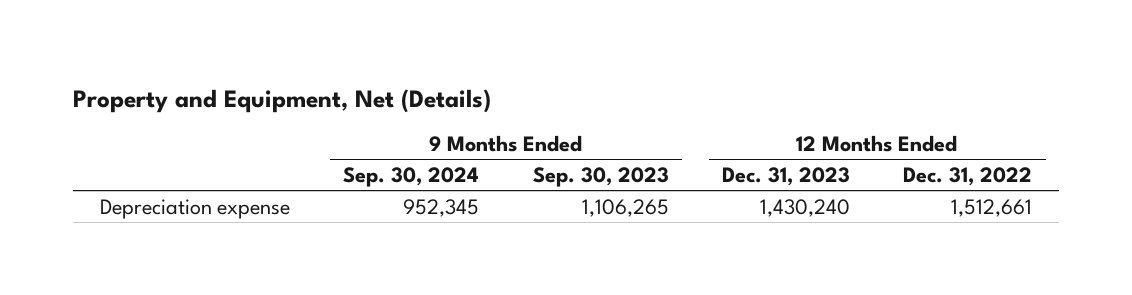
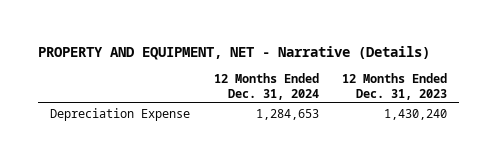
- Property and Equipment, Net (Details)
+ PROPERTY AND EQUIPMENT, NET - Narrative (Details)
- | 9 Months Ended Sep. 30, 2024 | 9 Months Ended Sep. 30, 2023 | 12 Months Ended Dec. 31, 2023 | 12 Months Ended Dec. 31, 2022
+ | 12 Months Ended Dec. 31, 2024 | 12 Months Ended Dec. 31, 2023
- Depreciation expense | 952,345 | 1,106,265 | 1,430,240 | 1,512,661
+ Depreciation Expense | 1,284,653 | 1,430,240

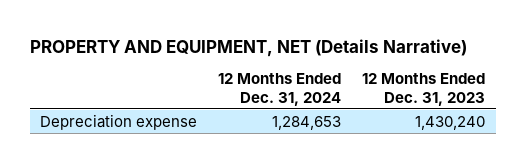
- PROPERTY AND EQUIPMENT, NET - Narrative (Details)
+ PROPERTY AND EQUIPMENT, NET (Details Narrative)
- Depreciation Expense | 1,284,653 | 1,430,240
+ Depreciation expense | 1,284,653 | 1,430,240

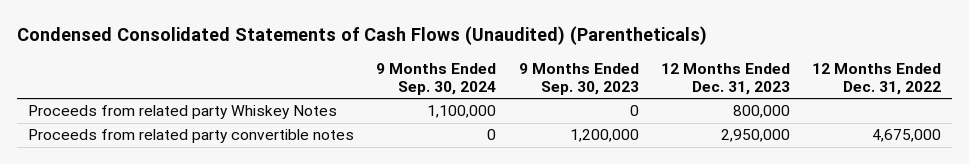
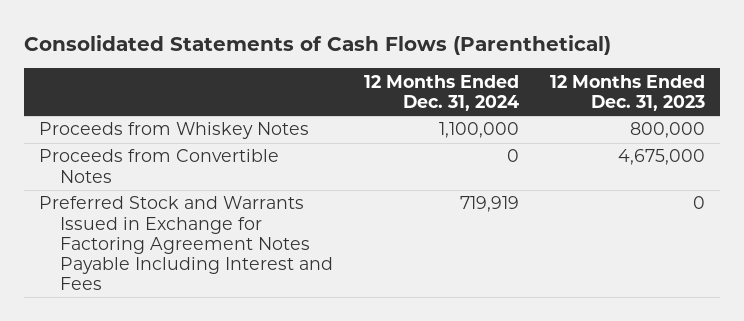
- Condensed Consolidated Statements of Cash Flows (Unaudited) (Parentheticals)
+ Consolidated Statements of Cash Flows (Parenthetical)
- | 9 Months Ended Sep. 30, 2024 | 9 Months Ended Sep. 30, 2023 | 12 Months Ended Dec. 31, 2023 | 12 Months Ended Dec. 31, 2022
+ | 12 Months Ended Dec. 31, 2024 | 12 Months Ended Dec. 31, 2023
- Proceeds from related party Whiskey Notes | 1,100,000 | 0 | 800,000 |
- Proceeds from related party convertible notes | 0 | 1,200,000 | 2,950,000 | 4,675,000
+ Proceeds from Whiskey Notes | 1,100,000 | 800,000
+ Proceeds from Convertible Notes | 0 | 4,675,000
+ Preferred Stock and Warrants Issued in Exchange for Factoring Agreement Notes Payable Including Interest and Fees | 719,919 | 0

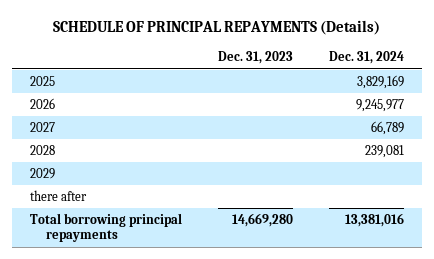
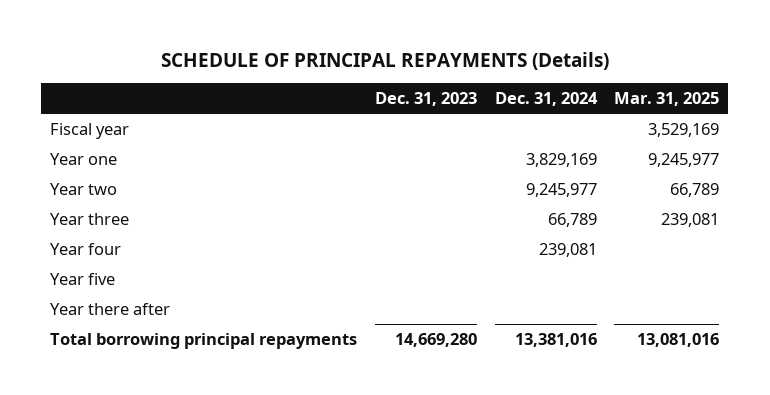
- | Dec. 31, 2023 | Dec. 31, 2024
+ | Dec. 31, 2023 | Dec. 31, 2024 | Mar. 31, 2025
- 2025 | | 3,829,169
- 2026 | | 9,245,977
- 2027 | | 66,789
- 2028 | | 239,081
- 2029
- there after
+ Fiscal year | | | 3,529,169
+ Year one | | 3,829,169 | 9,245,977
+ Year two | | 9,245,977 | 66,789
+ Year three | | 66,789 | 239,081
+ Year four | | 239,081 |
+ Year five
+ Year there after

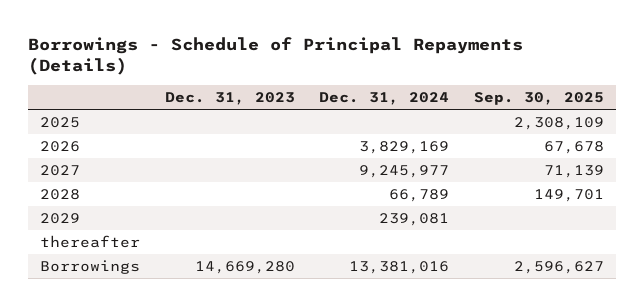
- SCHEDULE OF PRINCIPAL REPAYMENTS (Details)
+ Borrowings - Schedule of Principal Repayments (Details)
- | Dec. 31, 2023 | Dec. 31, 2024 | Mar. 31, 2025
+ | Dec. 31, 2023 | Dec. 31, 2024 | Sep. 30, 2025
- Fiscal year | | | 3,529,169
- Year one | | 3,829,169 | 9,245,977
- Year two | | 9,245,977 | 66,789
- Year three | | 66,789 | 239,081
- Year four | | 239,081 |
- Year five
- Year there after
- Total borrowing principal repayments | 14,669,280 | 13,381,016 | 13,081,016
+ 2025 | | | 2,308,109
+ 2026 | | 3,829,169 | 67,678
+ 2027 | | 9,245,977 | 71,139
+ 2028 | | 66,789 | 149,701
+ 2029 | | 239,081 |
+ thereafter
+ Borrowings | 14,669,280 | 13,381,016 | 2,596,627

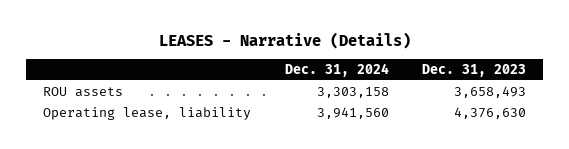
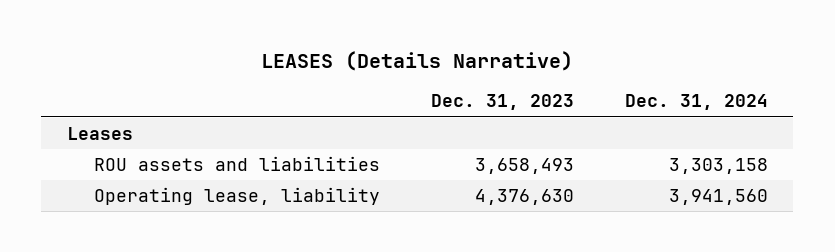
- LEASES - Narrative (Details)
+ LEASES (Details Narrative)
- | Dec. 31, 2024 | Dec. 31, 2023
+ | Dec. 31, 2023 | Dec. 31, 2024
- ROU assets | 3,303,158 | 3,658,493
+ Leases
+ ROU assets and liabilities | 3,658,493 | 3,303,158

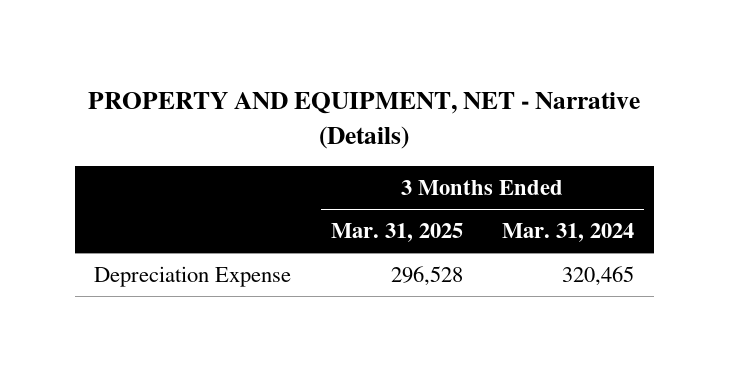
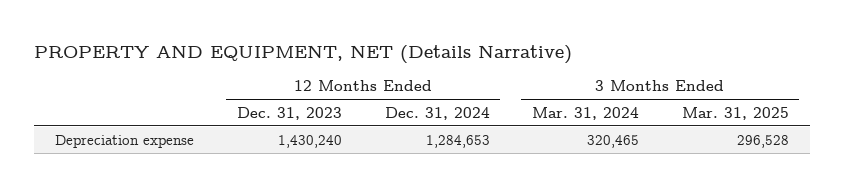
- PROPERTY AND EQUIPMENT, NET - Narrative (Details)
+ PROPERTY AND EQUIPMENT, NET (Details Narrative)
- | 3 Months Ended Mar. 31, 2025 | 3 Months Ended Mar. 31, 2024
+ | 12 Months Ended Dec. 31, 2023 | 12 Months Ended Dec. 31, 2024 | 3 Months Ended Mar. 31, 2024 | 3 Months Ended Mar. 31, 2025
- Depreciation Expense | 296,528 | 320,465
+ Depreciation expense | 1,430,240 | 1,284,653 | 320,465 | 296,528

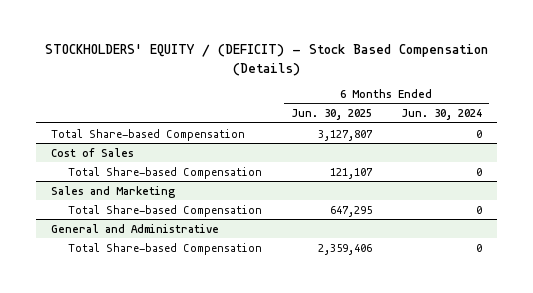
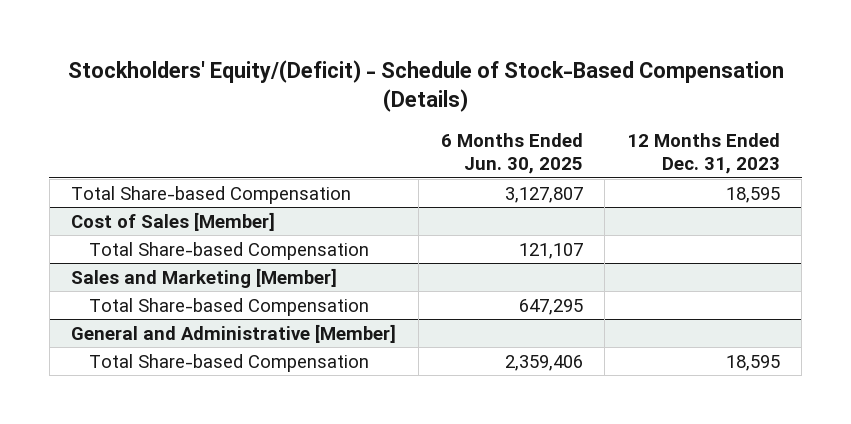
- STOCKHOLDERS' EQUITY / (DEFICIT) - Stock Based Compensation (Details)
+ Stockholders' Equity/(Deficit) - Schedule of Stock-Based Compensation (Details)
- | 6 Months Ended Jun. 30, 2025 | 6 Months Ended Jun. 30, 2024
+ | 6 Months Ended Jun. 30, 2025 | 12 Months Ended Dec. 31, 2023
- Cost of Sales
+ Cost of Sales [Member]
- Sales and Marketing
+ Sales and Marketing [Member]
- General and Administrative
+ General and Administrative [Member]

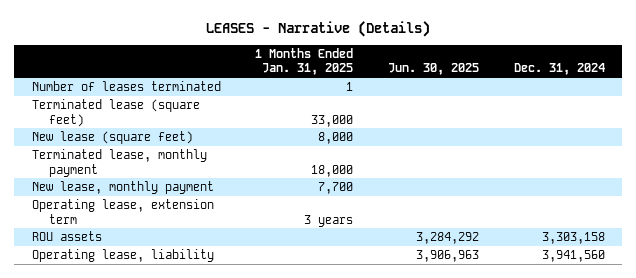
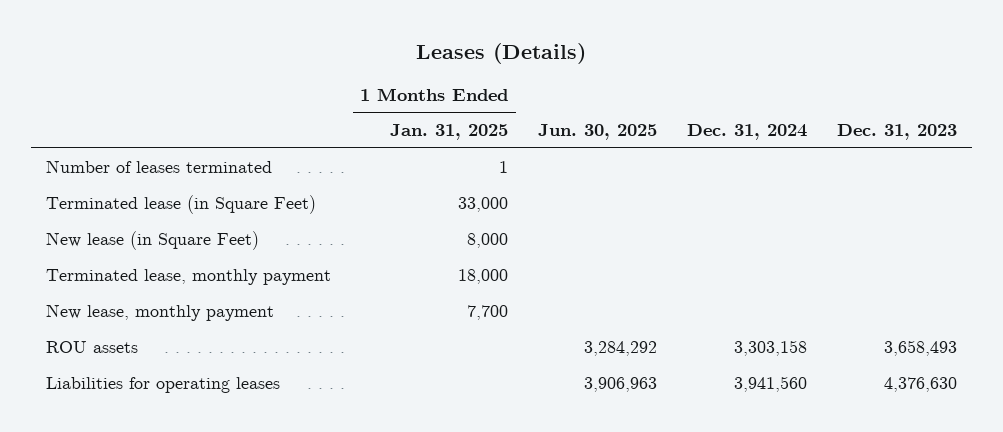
- LEASES - Narrative (Details)
+ Leases (Details)
- | 1 Months Ended Jan. 31, 2025 | Jun. 30, 2025 | Dec. 31, 2024
+ | 1 Months Ended Jan. 31, 2025 | Jun. 30, 2025 | Dec. 31, 2024 | Dec. 31, 2023
- Terminated lease (square feet) | 33,000 | |
- New lease (square feet) | 8,000 | |
+ Terminated lease (in Square Feet) | 33,000 | | |
+ New lease (in Square Feet) | 8,000 | | |
- Operating lease, extension term | 3 years | |
- Operating lease, liability | | 3,906,963 | 3,941,560
+ Liabilities for operating leases | | 3,906,963 | 3,941,560 | 4,376,630

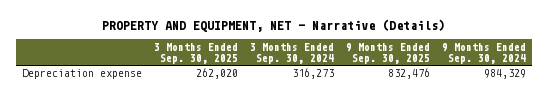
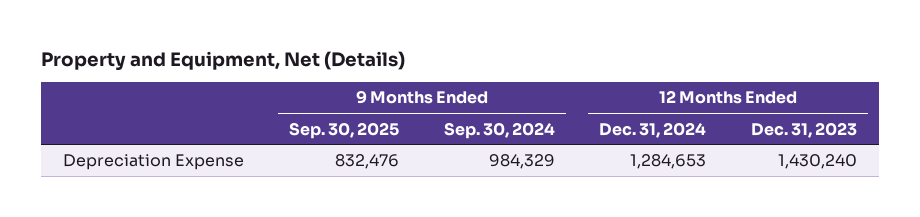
- PROPERTY AND EQUIPMENT, NET - Narrative (Details)
+ Property and Equipment, Net (Details)
- | 3 Months Ended Sep. 30, 2025 | 3 Months Ended Sep. 30, 2024 | 9 Months Ended Sep. 30, 2025 | 9 Months Ended Sep. 30, 2024
+ | 9 Months Ended Sep. 30, 2025 | 9 Months Ended Sep. 30, 2024 | 12 Months Ended Dec. 31, 2024 | 12 Months Ended Dec. 31, 2023
- Depreciation expense | 262,020 | 316,273 | 832,476 | 984,329
+ Depreciation Expense | 832,476 | 984,329 | 1,284,653 | 1,430,240

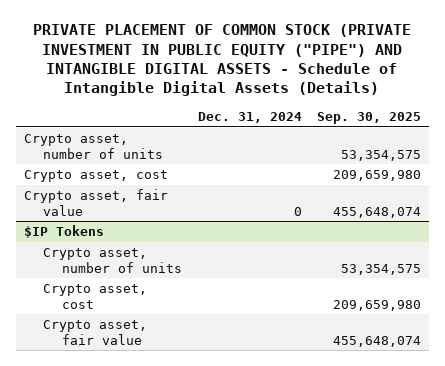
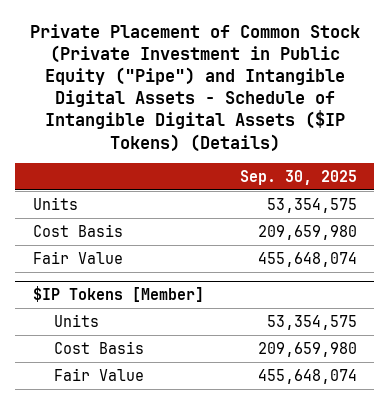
- PRIVATE PLACEMENT OF COMMON STOCK (PRIVATE INVESTMENT IN PUBLIC EQUITY ("PIPE") AND INTANGIBLE DIGITAL ASSETS - Schedule of Intangible Digital Assets (Details)
+ Private Placement of Common Stock (Private Investment in Public Equity ("Pipe") and Intangible Digital Assets - Schedule of Intangible Digital Assets ($IP Tokens) (Details)
- | Dec. 31, 2024 | Sep. 30, 2025
+ | Sep. 30, 2025
- Crypto asset, number of units | | 53,354,575
- Crypto asset, cost | | 209,659,980
- Crypto asset, fair value | 0 | 455,648,074
- $IP Tokens
- Crypto asset, number of units | | 53,354,575
- Crypto asset, cost | | 209,659,980
- Crypto asset, fair value | | 455,648,074
+ Units | 53,354,575
+ Cost Basis | 209,659,980
+ Fair Value | 455,648,074
+ $IP Tokens [Member]
+ Units | 53,354,575
+ Cost Basis | 209,659,980
+ Fair Value | 455,648,074

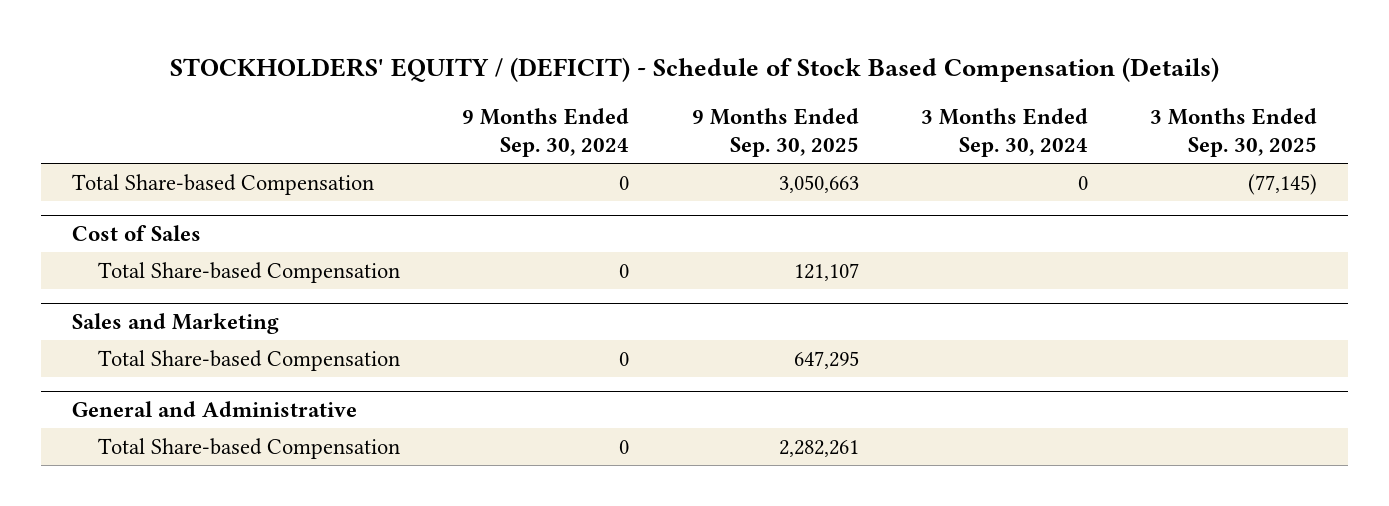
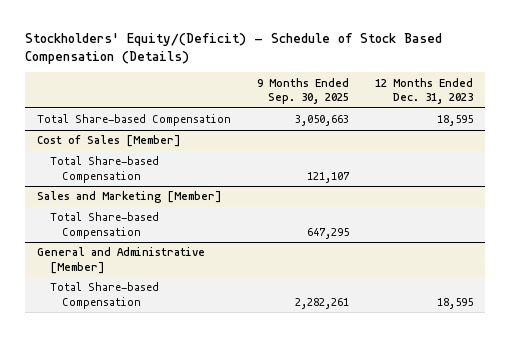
- STOCKHOLDERS' EQUITY / (DEFICIT) - Schedule of Stock Based Compensation (Details)
+ Stockholders' Equity/(Deficit) - Schedule of Stock Based Compensation (Details)
- | 9 Months Ended Sep. 30, 2024 | 9 Months Ended Sep. 30, 2025 | 3 Months Ended Sep. 30, 2024 | 3 Months Ended Sep. 30, 2025
+ | 9 Months Ended Sep. 30, 2025 | 12 Months Ended Dec. 31, 2023
- Cost of Sales
+ Cost of Sales [Member]
- Sales and Marketing
+ Sales and Marketing [Member]
- General and Administrative
+ General and Administrative [Member]

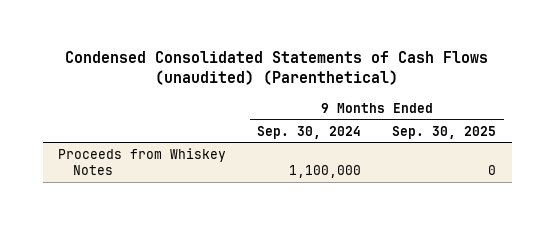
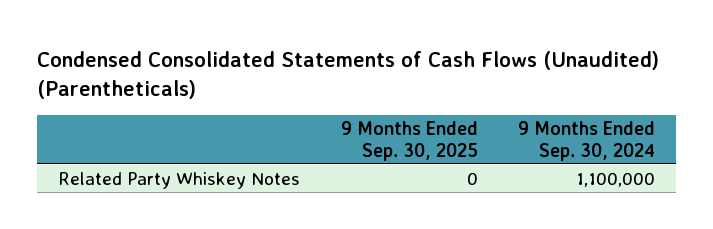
- Condensed Consolidated Statements of Cash Flows (unaudited) (Parenthetical)
+ Condensed Consolidated Statements of Cash Flows (Unaudited) (Parentheticals)
- | 9 Months Ended Sep. 30, 2024 | 9 Months Ended Sep. 30, 2025
+ | 9 Months Ended Sep. 30, 2025 | 9 Months Ended Sep. 30, 2024
- Proceeds from Whiskey Notes | 1,100,000 | 0
+ Related Party Whiskey Notes | 0 | 1,100,000

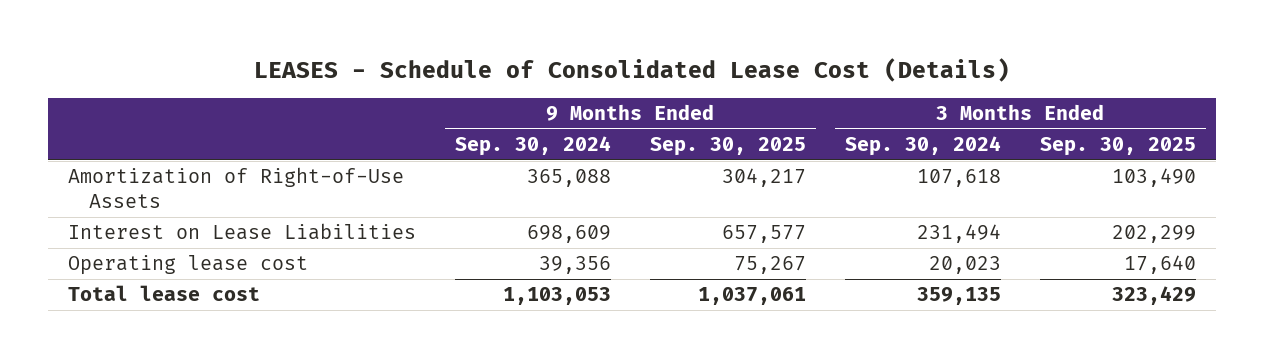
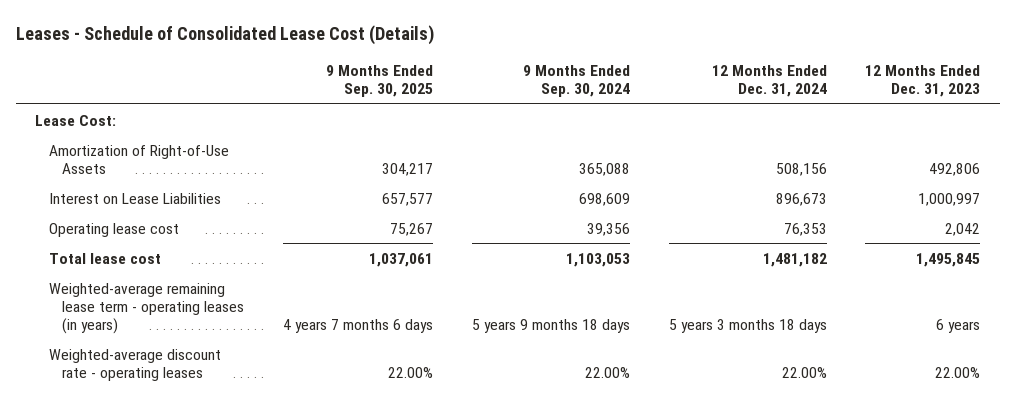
- LEASES - Schedule of Consolidated Lease Cost (Details)
+ Leases - Schedule of Consolidated Lease Cost (Details)
- | 9 Months Ended Sep. 30, 2024 | 9 Months Ended Sep. 30, 2025 | 3 Months Ended Sep. 30, 2024 | 3 Months Ended Sep. 30, 2025
+ | 9 Months Ended Sep. 30, 2025 | 9 Months Ended Sep. 30, 2024 | 12 Months Ended Dec. 31, 2024 | 12 Months Ended Dec. 31, 2023
+ Lease Cost:
+ Weighted-average remaining lease term - operating leases (in years) | 4 years 7 months 6 days | 5 years 9 months 18 days | 5 years 3 months 18 days | 6 years
+ Weighted-average discount rate - operating leases | 22.00% | 22.00% | 22.00% | 22.00%

